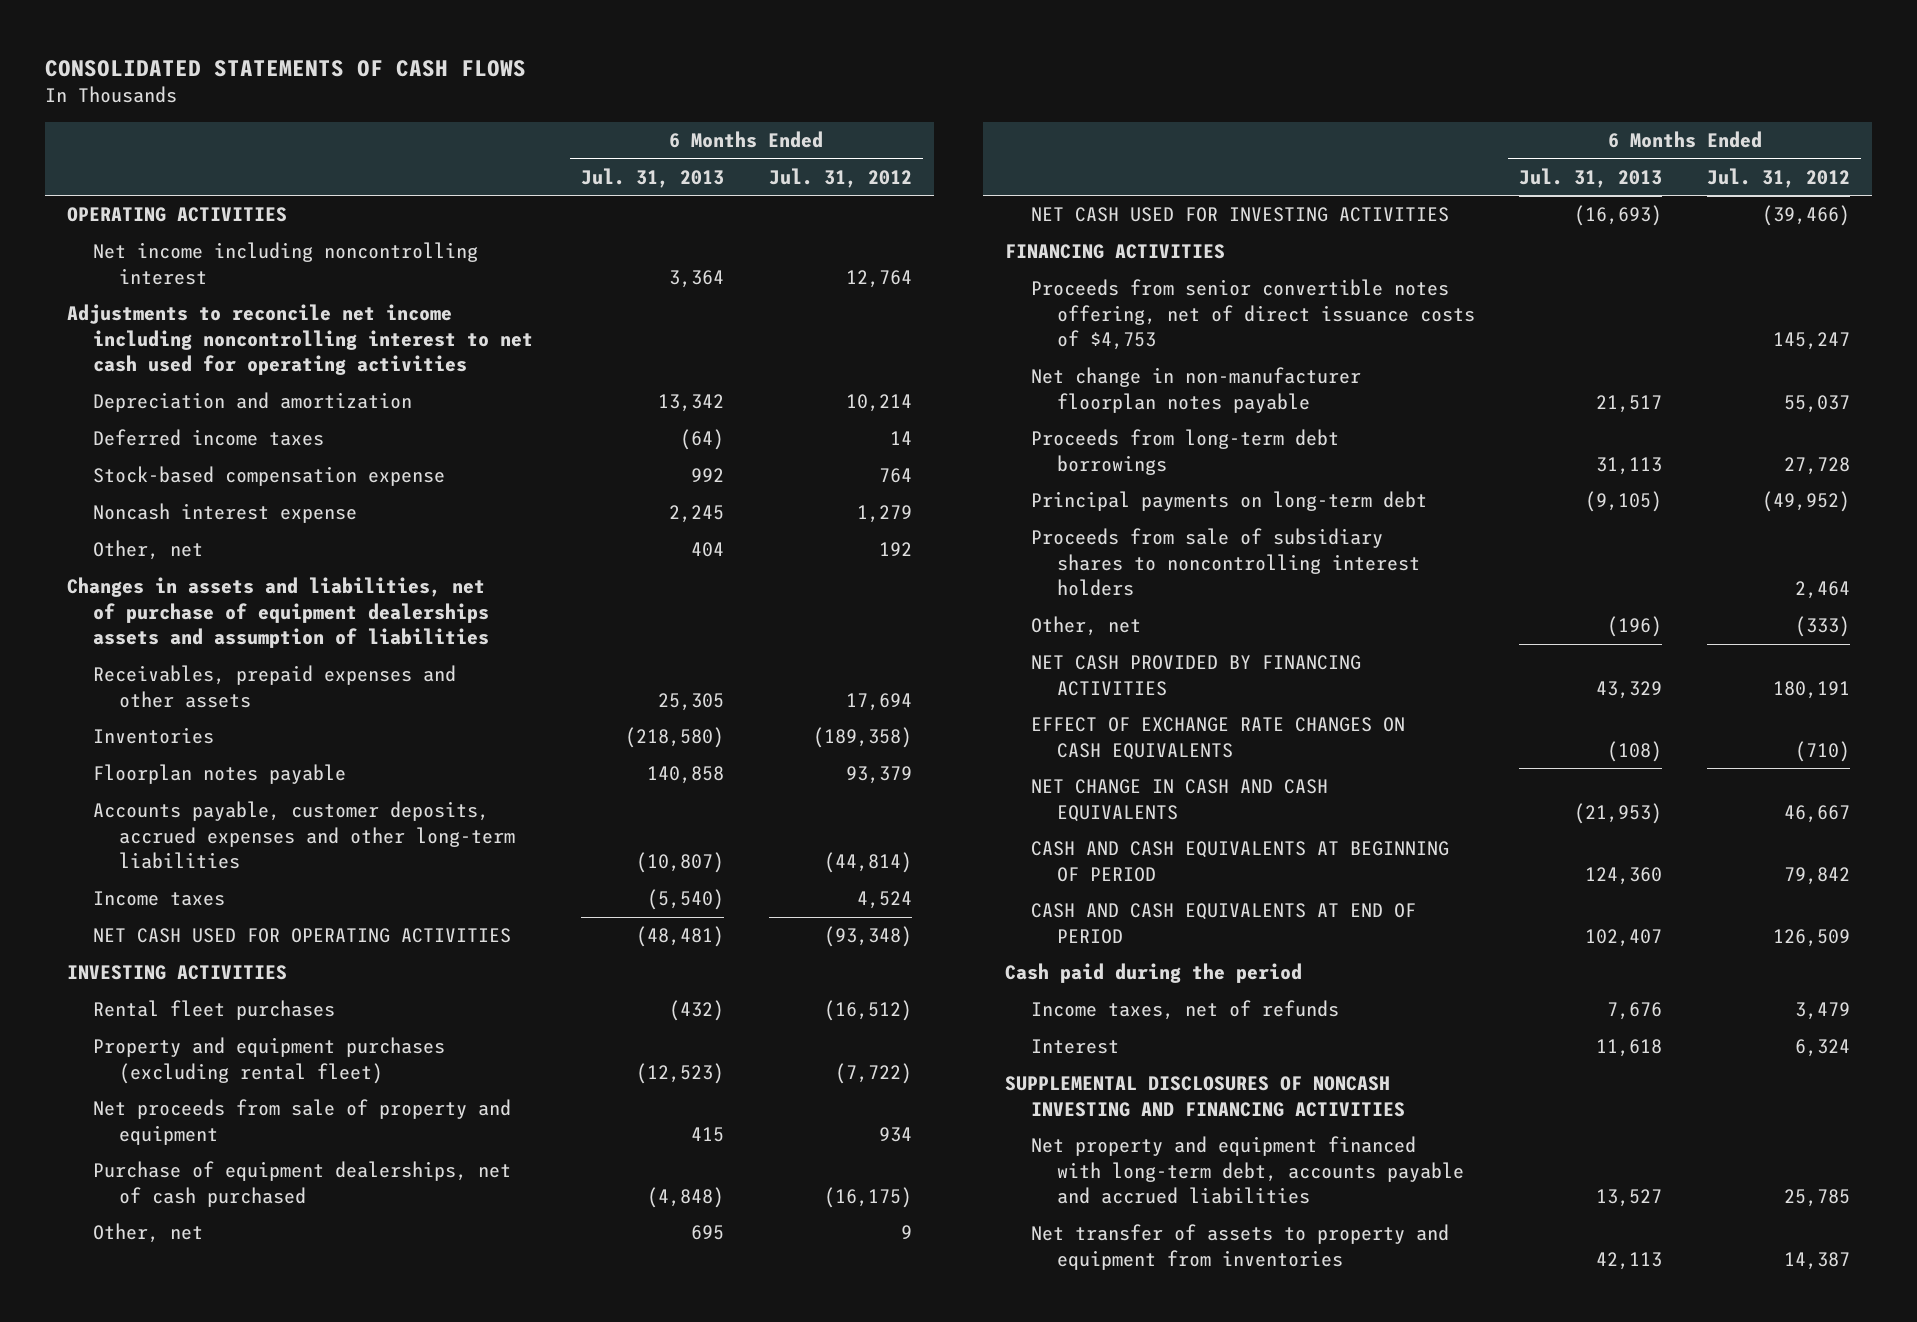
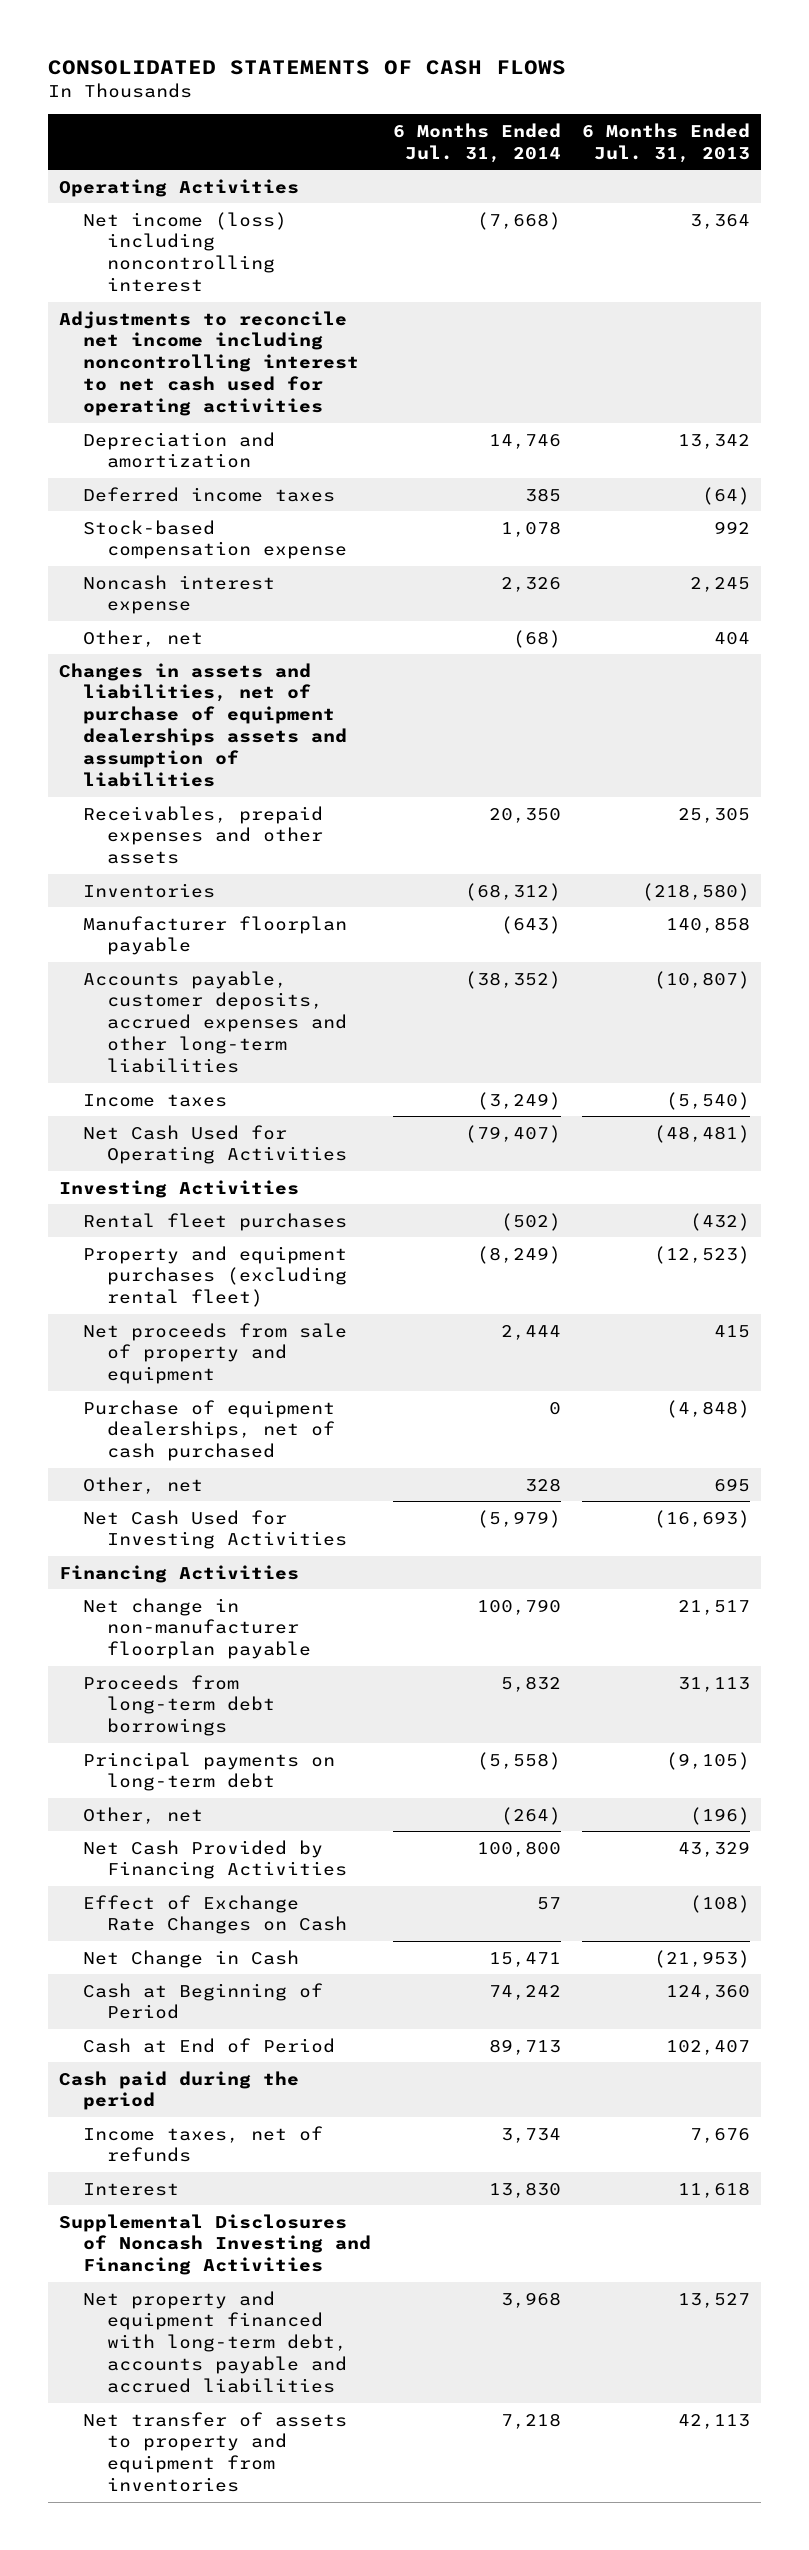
- | 6 Months Ended Jul. 31, 2013 | 6 Months Ended Jul. 31, 2012
+ | 6 Months Ended Jul. 31, 2014 | 6 Months Ended Jul. 31, 2013
- OPERATING ACTIVITIES
- Net income including noncontrolling interest | 3,364 | 12,764
+ Operating Activities
+ Net income (loss) including noncontrolling interest | (7,668) | 3,364
- Floorplan notes payable | 140,858 | 93,379
+ Manufacturer floorplan payable | (643) | 140,858
- NET CASH USED FOR OPERATING ACTIVITIES | (48,481) | (93,348)
- INVESTING ACTIVITIES
+ Net Cash Used for Operating Activities | (79,407) | (48,481)
+ Investing Activities
- NET CASH USED FOR INVESTING ACTIVITIES | (16,693) | (39,466)
- FINANCING ACTIVITIES
- Proceeds from senior convertible notes offering, net of direct issuance costs of $4,753 | | 145,247
- Net change in non-manufacturer floorplan notes payable | 21,517 | 55,037
+ Net Cash Used for Investing Activities | (5,979) | (16,693)
+ Financing Activities
+ Net change in non-manufacturer floorplan payable | 100,790 | 21,517
- Proceeds from sale of subsidiary shares to noncontrolling interest holders | | 2,464
- NET CASH PROVIDED BY FINANCING ACTIVITIES | 43,329 | 180,191
- EFFECT OF EXCHANGE RATE CHANGES ON CASH EQUIVALENTS | (108) | (710)
- NET CHANGE IN CASH AND CASH EQUIVALENTS | (21,953) | 46,667
- CASH AND CASH EQUIVALENTS AT BEGINNING OF PERIOD | 124,360 | 79,842
- CASH AND CASH EQUIVALENTS AT END OF PERIOD | 102,407 | 126,509
+ Net Cash Provided by Financing Activities | 100,800 | 43,329
+ Effect of Exchange Rate Changes on Cash | 57 | (108)
+ Net Change in Cash | 15,471 | (21,953)
+ Cash at Beginning of Period | 74,242 | 124,360
+ Cash at End of Period | 89,713 | 102,407
- SUPPLEMENTAL DISCLOSURES OF NONCASH INVESTING AND FINANCING ACTIVITIES
+ Supplemental Disclosures of Noncash Investing and Financing Activities

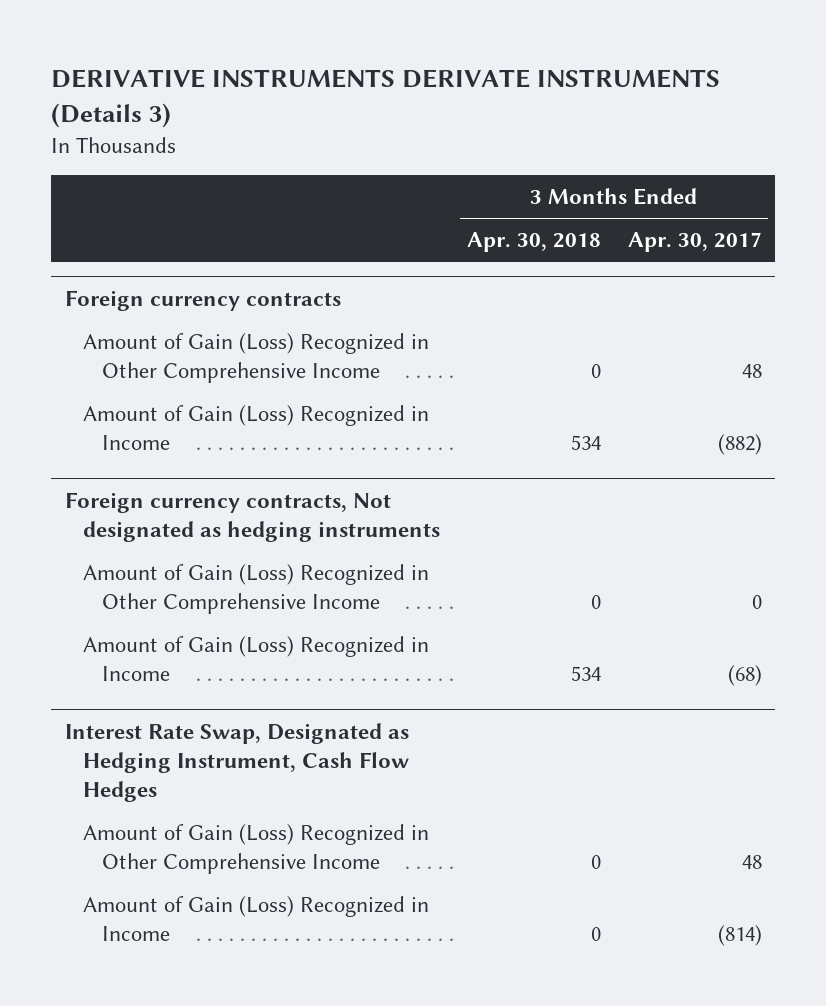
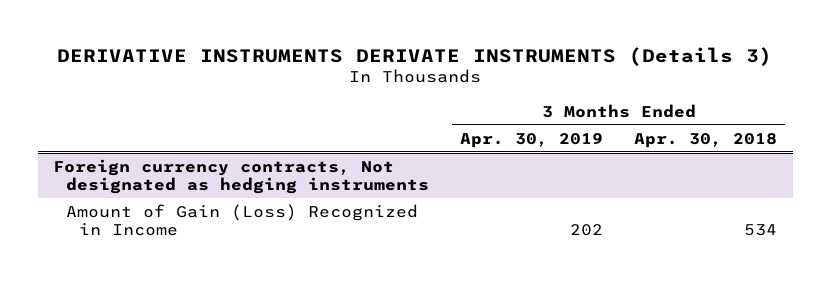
- | 3 Months Ended Apr. 30, 2018 | 3 Months Ended Apr. 30, 2017
+ | 3 Months Ended Apr. 30, 2019 | 3 Months Ended Apr. 30, 2018
- Foreign currency contracts
- Amount of Gain (Loss) Recognized in Other Comprehensive Income | 0 | 48
- Amount of Gain (Loss) Recognized in Income | 534 | (882)
@ Foreign currency contracts, Not designated as hedging instruments
- Amount of Gain (Loss) Recognized in Other Comprehensive Income | 0 | 0
- Interest Rate Swap, Designated as Hedging Instrument, Cash Flow Hedges
- Amount of Gain (Loss) Recognized in Other Comprehensive Income | 0 | 48
- Amount of Gain (Loss) Recognized in Income | 0 | (814)

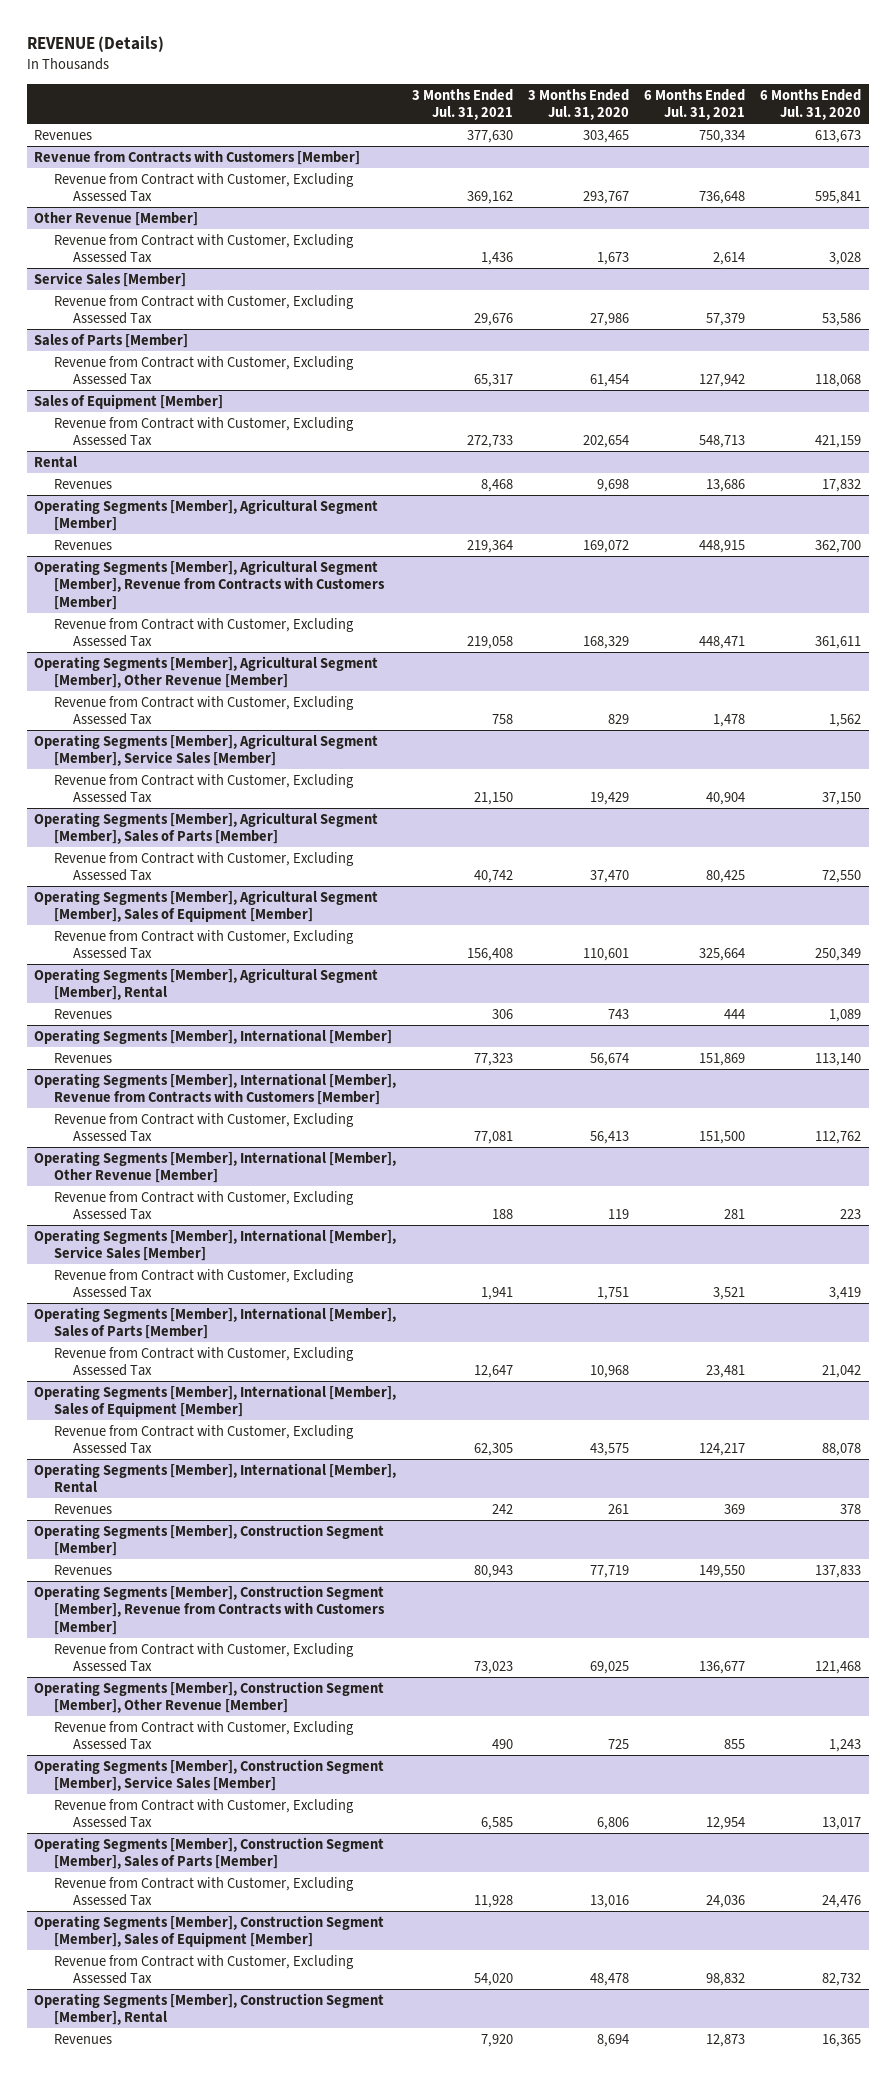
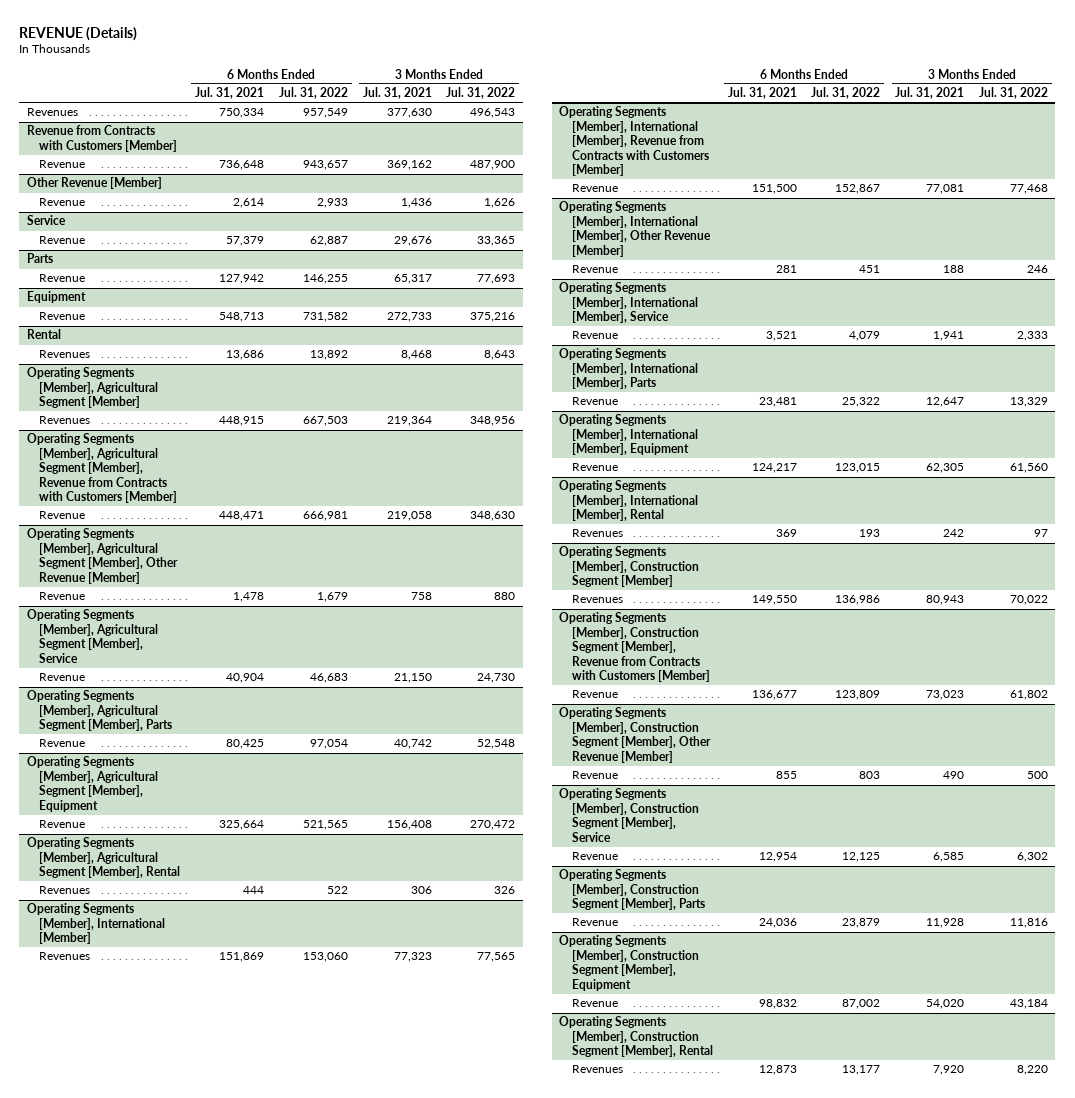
- | 3 Months Ended Jul. 31, 2021 | 3 Months Ended Jul. 31, 2020 | 6 Months Ended Jul. 31, 2021 | 6 Months Ended Jul. 31, 2020
+ | 6 Months Ended Jul. 31, 2021 | 6 Months Ended Jul. 31, 2022 | 3 Months Ended Jul. 31, 2021 | 3 Months Ended Jul. 31, 2022
@ Revenue from Contracts with Customers [Member]
- Revenue from Contract with Customer, Excluding Assessed Tax | 369,162 | 293,767 | 736,648 | 595,841
+ Revenue | 736,648 | 943,657 | 369,162 | 487,900
@ Other Revenue [Member]
- Revenue from Contract with Customer, Excluding Assessed Tax | 1,436 | 1,673 | 2,614 | 3,028
- Service Sales [Member]
- Revenue from Contract with Customer, Excluding Assessed Tax | 29,676 | 27,986 | 57,379 | 53,586
- Sales of Parts [Member]
- Revenue from Contract with Customer, Excluding Assessed Tax | 65,317 | 61,454 | 127,942 | 118,068
- Sales of Equipment [Member]
- Revenue from Contract with Customer, Excluding Assessed Tax | 272,733 | 202,654 | 548,713 | 421,159
@ Other Revenue [Member]
+ Revenue | 2,614 | 2,933 | 1,436 | 1,626
+ Service
+ Revenue | 57,379 | 62,887 | 29,676 | 33,365
+ Parts
+ Revenue | 127,942 | 146,255 | 65,317 | 77,693
+ Equipment
+ Revenue | 548,713 | 731,582 | 272,733 | 375,216
@ Operating Segments [Member], Agricultural Segment [Member], Revenue from Contracts with Customers [Member]
- Revenue from Contract with Customer, Excluding Assessed Tax | 219,058 | 168,329 | 448,471 | 361,611
+ Revenue | 448,471 | 666,981 | 219,058 | 348,630
@ Operating Segments [Member], Agricultural Segment [Member], Other Revenue [Member]
- Revenue from Contract with Customer, Excluding Assessed Tax | 758 | 829 | 1,478 | 1,562
- Operating Segments [Member], Agricultural Segment [Member], Service Sales [Member]
- Revenue from Contract with Customer, Excluding Assessed Tax | 21,150 | 19,429 | 40,904 | 37,150
- Operating Segments [Member], Agricultural Segment [Member], Sales of Parts [Member]
- Revenue from Contract with Customer, Excluding Assessed Tax | 40,742 | 37,470 | 80,425 | 72,550
- Operating Segments [Member], Agricultural Segment [Member], Sales of Equipment [Member]
- Revenue from Contract with Customer, Excluding Assessed Tax | 156,408 | 110,601 | 325,664 | 250,349
@ Operating Segments [Member], Agricultural Segment [Member], Other Revenue [Member]
+ Revenue | 1,478 | 1,679 | 758 | 880
+ Operating Segments [Member], Agricultural Segment [Member], Service
+ Revenue | 40,904 | 46,683 | 21,150 | 24,730
+ Operating Segments [Member], Agricultural Segment [Member], Parts
+ Revenue | 80,425 | 97,054 | 40,742 | 52,548
+ Operating Segments [Member], Agricultural Segment [Member], Equipment
+ Revenue | 325,664 | 521,565 | 156,408 | 270,472
@ Operating Segments [Member], International [Member], Revenue from Contracts with Customers [Member]
- Revenue from Contract with Customer, Excluding Assessed Tax | 77,081 | 56,413 | 151,500 | 112,762
+ Revenue | 151,500 | 152,867 | 77,081 | 77,468
@ Operating Segments [Member], International [Member], Other Revenue [Member]
- Revenue from Contract with Customer, Excluding Assessed Tax | 188 | 119 | 281 | 223
- Operating Segments [Member], International [Member], Service Sales [Member]
- Revenue from Contract with Customer, Excluding Assessed Tax | 1,941 | 1,751 | 3,521 | 3,419
- Operating Segments [Member], International [Member], Sales of Parts [Member]
- Revenue from Contract with Customer, Excluding Assessed Tax | 12,647 | 10,968 | 23,481 | 21,042
- Operating Segments [Member], International [Member], Sales of Equipment [Member]
- Revenue from Contract with Customer, Excluding Assessed Tax | 62,305 | 43,575 | 124,217 | 88,078
@ Operating Segments [Member], International [Member], Other Revenue [Member]
+ Revenue | 281 | 451 | 188 | 246
+ Operating Segments [Member], International [Member], Service
+ Revenue | 3,521 | 4,079 | 1,941 | 2,333
+ Operating Segments [Member], International [Member], Parts
+ Revenue | 23,481 | 25,322 | 12,647 | 13,329
+ Operating Segments [Member], International [Member], Equipment
+ Revenue | 124,217 | 123,015 | 62,305 | 61,560
@ Operating Segments [Member], Construction Segment [Member], Revenue from Contracts with Customers [Member]
- Revenue from Contract with Customer, Excluding Assessed Tax | 73,023 | 69,025 | 136,677 | 121,468
+ Revenue | 136,677 | 123,809 | 73,023 | 61,802
@ Operating Segments [Member], Construction Segment [Member], Other Revenue [Member]
- Revenue from Contract with Customer, Excluding Assessed Tax | 490 | 725 | 855 | 1,243
- Operating Segments [Member], Construction Segment [Member], Service Sales [Member]
- Revenue from Contract with Customer, Excluding Assessed Tax | 6,585 | 6,806 | 12,954 | 13,017
- Operating Segments [Member], Construction Segment [Member], Sales of Parts [Member]
- Revenue from Contract with Customer, Excluding Assessed Tax | 11,928 | 13,016 | 24,036 | 24,476
- Operating Segments [Member], Construction Segment [Member], Sales of Equipment [Member]
- Revenue from Contract with Customer, Excluding Assessed Tax | 54,020 | 48,478 | 98,832 | 82,732
@ Operating Segments [Member], Construction Segment [Member], Other Revenue [Member]
+ Revenue | 855 | 803 | 490 | 500
+ Operating Segments [Member], Construction Segment [Member], Service
+ Revenue | 12,954 | 12,125 | 6,585 | 6,302
+ Operating Segments [Member], Construction Segment [Member], Parts
+ Revenue | 24,036 | 23,879 | 11,928 | 11,816
+ Operating Segments [Member], Construction Segment [Member], Equipment
+ Revenue | 98,832 | 87,002 | 54,020 | 43,184

